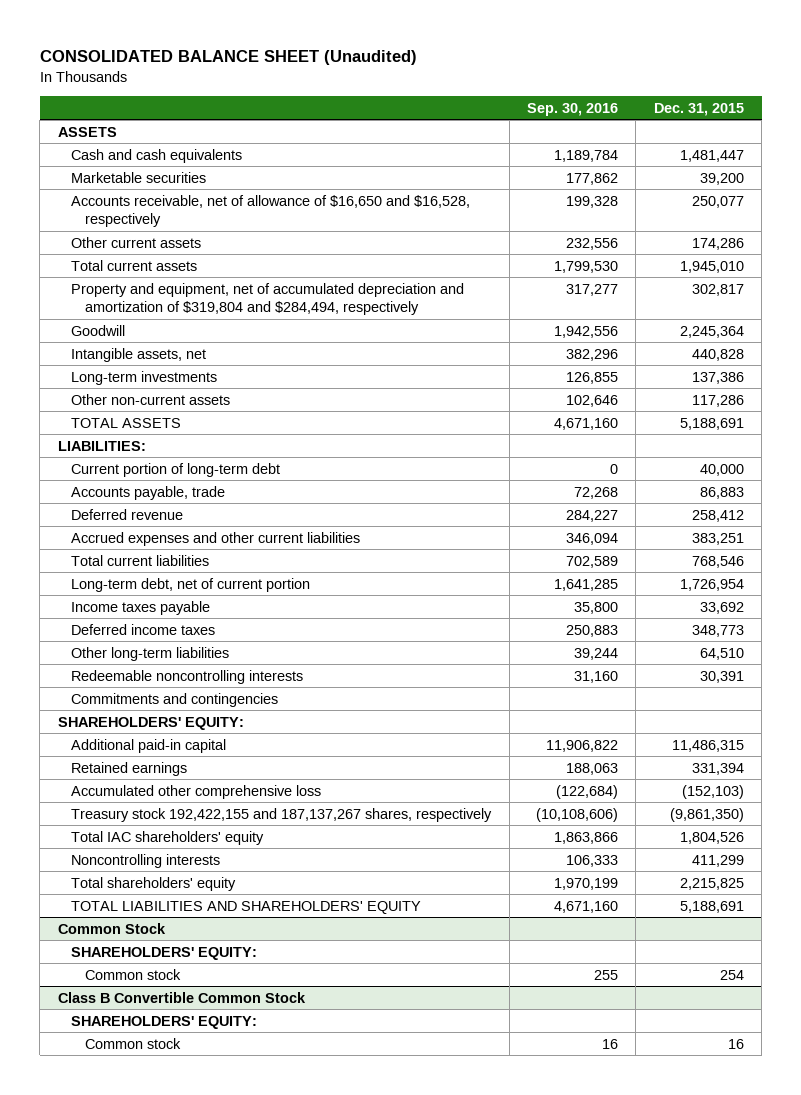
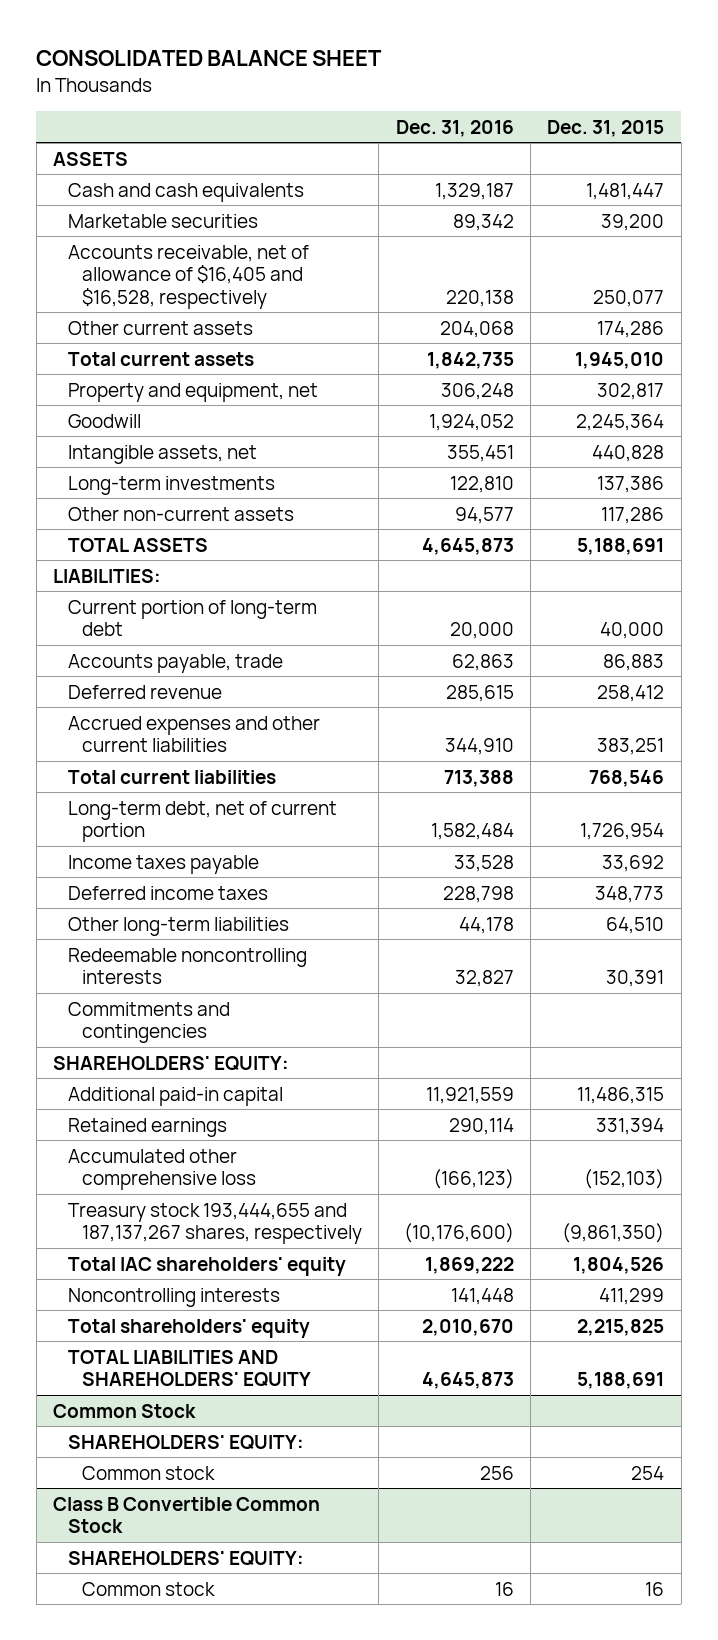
- CONSOLIDATED BALANCE SHEET (Unaudited)
+ CONSOLIDATED BALANCE SHEET
- | Sep. 30, 2016 | Dec. 31, 2015
+ | Dec. 31, 2016 | Dec. 31, 2015
- Accounts receivable, net of allowance of $16,650 and $16,528, respectively | 199,328 | 250,077
+ Accounts receivable, net of allowance of $16,405 and $16,528, respectively | 220,138 | 250,077
- Property and equipment, net of accumulated depreciation and amortization of $319,804 and $284,494, respectively | 317,277 | 302,817
+ Property and equipment, net | 306,248 | 302,817
- Treasury stock 192,422,155 and 187,137,267 shares, respectively | (10,108,606) | (9,861,350)
+ Treasury stock 193,444,655 and 187,137,267 shares, respectively | (10,176,600) | (9,861,350)

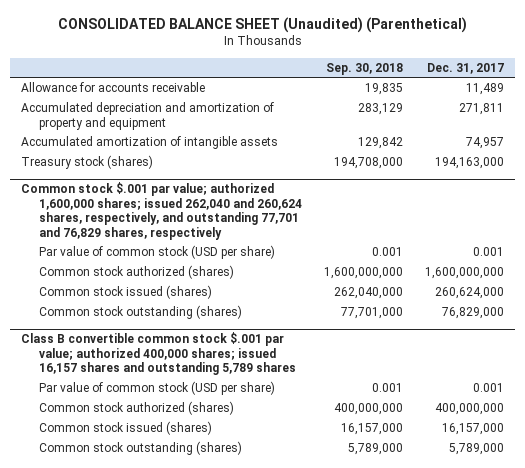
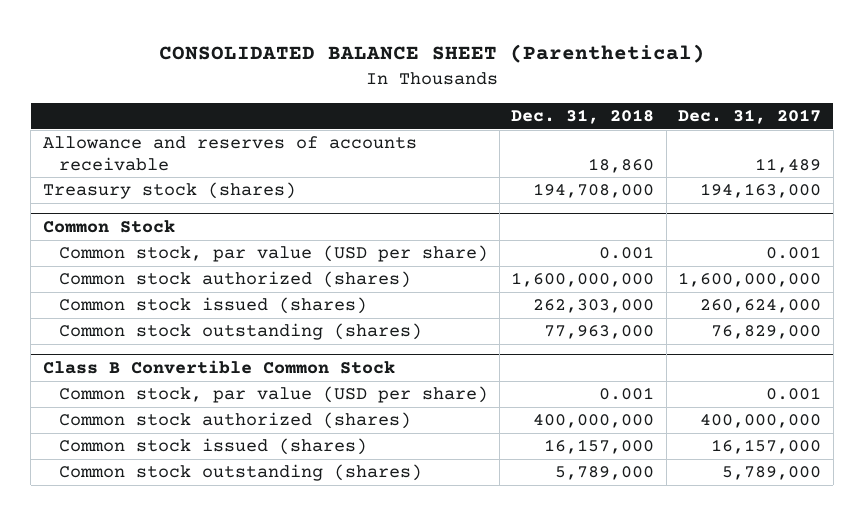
- CONSOLIDATED BALANCE SHEET (Unaudited) (Parenthetical)
+ CONSOLIDATED BALANCE SHEET (Parenthetical)
- | Sep. 30, 2018 | Dec. 31, 2017
+ | Dec. 31, 2018 | Dec. 31, 2017
- Allowance for accounts receivable | 19,835 | 11,489
- Accumulated depreciation and amortization of property and equipment | 283,129 | 271,811
- Accumulated amortization of intangible assets | 129,842 | 74,957
+ Allowance and reserves of accounts receivable | 18,860 | 11,489
- Common stock $.001 par value; authorized 1,600,000 shares; issued 262,040 and 260,624 shares, respectively, and outstanding 77,701 and 76,829 shares, respectively
- Par value of common stock (USD per share) | 0.001 | 0.001
+ Common Stock
+ Common stock, par value (USD per share) | 0.001 | 0.001
- Class B convertible common stock $.001 par value; authorized 400,000 shares; issued 16,157 shares and outstanding 5,789 shares
- Par value of common stock (USD per share) | 0.001 | 0.001
+ Class B Convertible Common Stock
+ Common stock, par value (USD per share) | 0.001 | 0.001

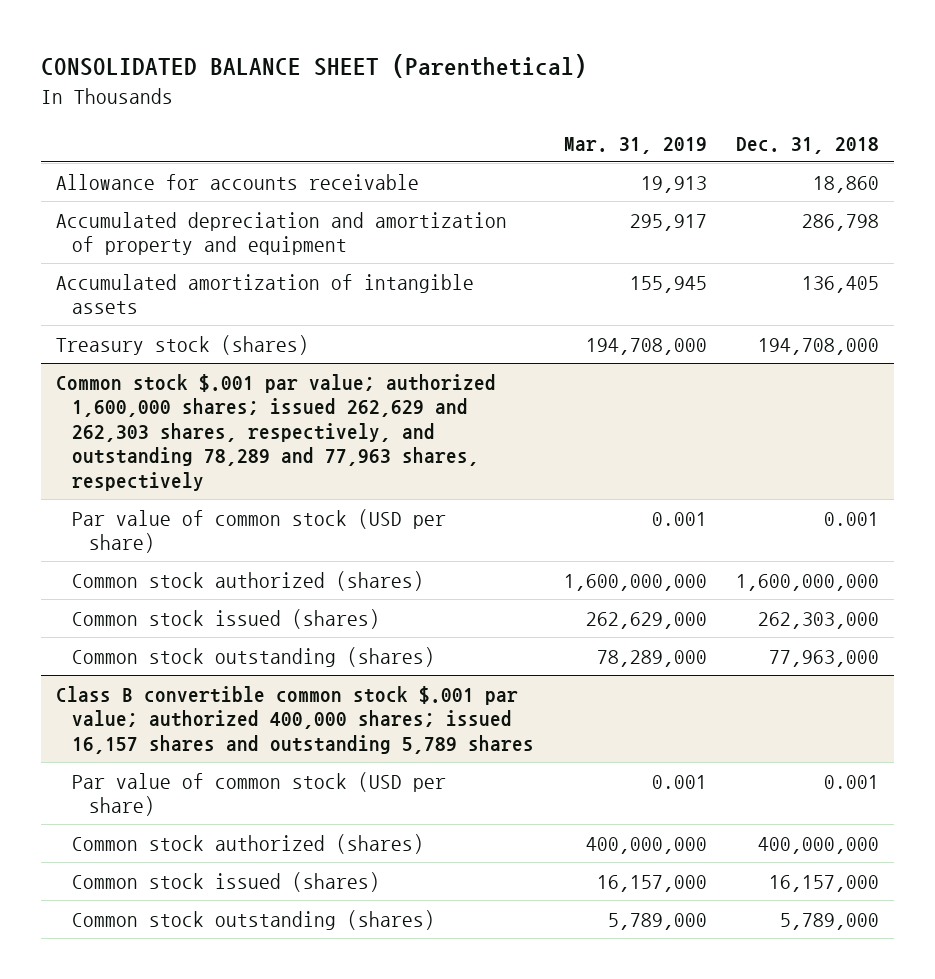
- | Dec. 31, 2018 | Dec. 31, 2017
+ | Mar. 31, 2019 | Dec. 31, 2018
- Allowance and reserves of accounts receivable | 18,860 | 11,489
+ Allowance for accounts receivable | 19,913 | 18,860
+ Accumulated depreciation and amortization of property and equipment | 295,917 | 286,798
+ Accumulated amortization of intangible assets | 155,945 | 136,405
- Common Stock
- Common stock, par value (USD per share) | 0.001 | 0.001
+ Common stock $.001 par value; authorized 1,600,000 shares; issued 262,629 and 262,303 shares, respectively, and outstanding 78,289 and 77,963 shares, respectively
+ Par value of common stock (USD per share) | 0.001 | 0.001
- Class B Convertible Common Stock
- Common stock, par value (USD per share) | 0.001 | 0.001
+ Class B convertible common stock $.001 par value; authorized 400,000 shares; issued 16,157 shares and outstanding 5,789 shares
+ Par value of common stock (USD per share) | 0.001 | 0.001

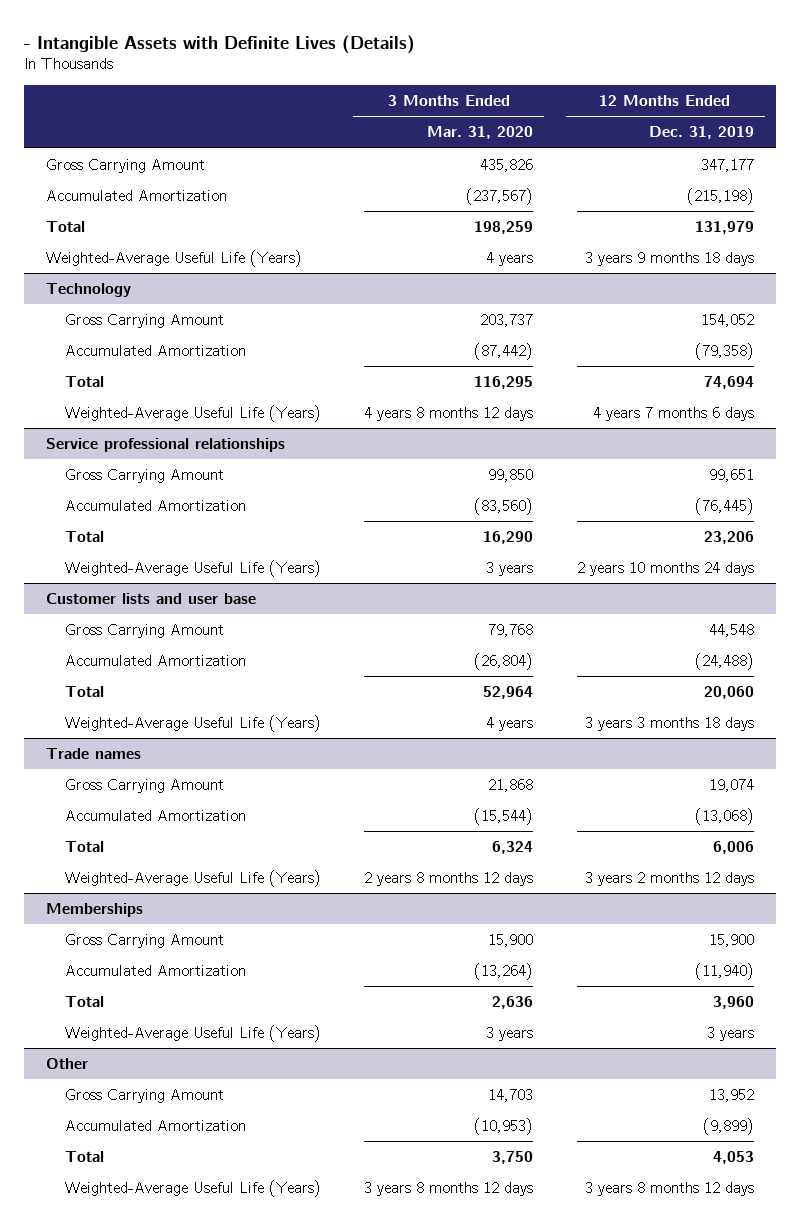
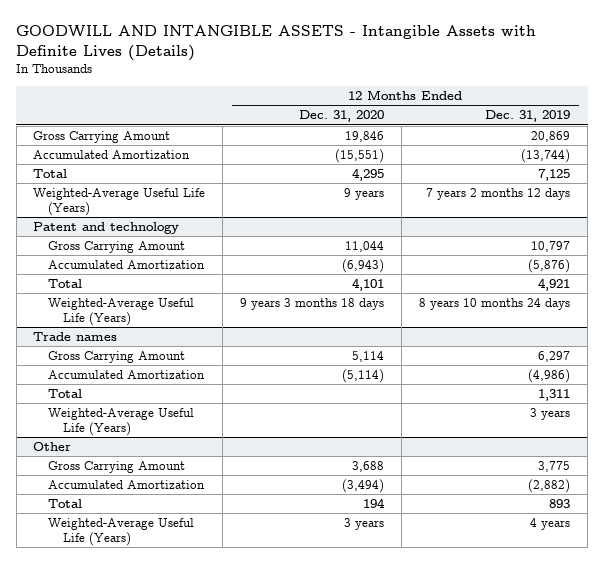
- - Intangible Assets with Definite Lives (Details)
+ GOODWILL AND INTANGIBLE ASSETS - Intangible Assets with Definite Lives (Details)
- | 3 Months Ended Mar. 31, 2020 | 12 Months Ended Dec. 31, 2019
+ | 12 Months Ended Dec. 31, 2020 | 12 Months Ended Dec. 31, 2019
- Gross Carrying Amount | 435,826 | 347,177
- Accumulated Amortization | (237,567) | (215,198)
- Total | 198,259 | 131,979
- Weighted-Average Useful Life (Years) | 4 years | 3 years 9 months 18 days
- Technology
- Gross Carrying Amount | 203,737 | 154,052
- Accumulated Amortization | (87,442) | (79,358)
- Total | 116,295 | 74,694
- Weighted-Average Useful Life (Years) | 4 years 8 months 12 days | 4 years 7 months 6 days
- Service professional relationships
- Gross Carrying Amount | 99,850 | 99,651
- Accumulated Amortization | (83,560) | (76,445)
- Total | 16,290 | 23,206
- Weighted-Average Useful Life (Years) | 3 years | 2 years 10 months 24 days
- Customer lists and user base
- Gross Carrying Amount | 79,768 | 44,548
- Accumulated Amortization | (26,804) | (24,488)
- Total | 52,964 | 20,060
- Weighted-Average Useful Life (Years) | 4 years | 3 years 3 months 18 days
+ Gross Carrying Amount | 19,846 | 20,869
+ Accumulated Amortization | (15,551) | (13,744)
+ Total | 4,295 | 7,125
+ Weighted-Average Useful Life (Years) | 9 years | 7 years 2 months 12 days
+ Patent and technology
+ Gross Carrying Amount | 11,044 | 10,797
+ Accumulated Amortization | (6,943) | (5,876)
+ Total | 4,101 | 4,921
+ Weighted-Average Useful Life (Years) | 9 years 3 months 18 days | 8 years 10 months 24 days
@ Trade names
- Gross Carrying Amount | 21,868 | 19,074
- Accumulated Amortization | (15,544) | (13,068)
- Total | 6,324 | 6,006
- Weighted-Average Useful Life (Years) | 2 years 8 months 12 days | 3 years 2 months 12 days
- Memberships
- Gross Carrying Amount | 15,900 | 15,900
- Accumulated Amortization | (13,264) | (11,940)
- Total | 2,636 | 3,960
@ Trade names
+ Gross Carrying Amount | 5,114 | 6,297
+ Accumulated Amortization | (5,114) | (4,986)
+ Total | | 1,311
@ Other
- Gross Carrying Amount | 14,703 | 13,952
- Accumulated Amortization | (10,953) | (9,899)
- Total | 3,750 | 4,053
- Weighted-Average Useful Life (Years) | 3 years 8 months 12 days | 3 years 8 months 12 days
+ Gross Carrying Amount | 3,688 | 3,775
+ Accumulated Amortization | (3,494) | (2,882)
+ Total | 194 | 893
+ Weighted-Average Useful Life (Years) | 3 years | 4 years

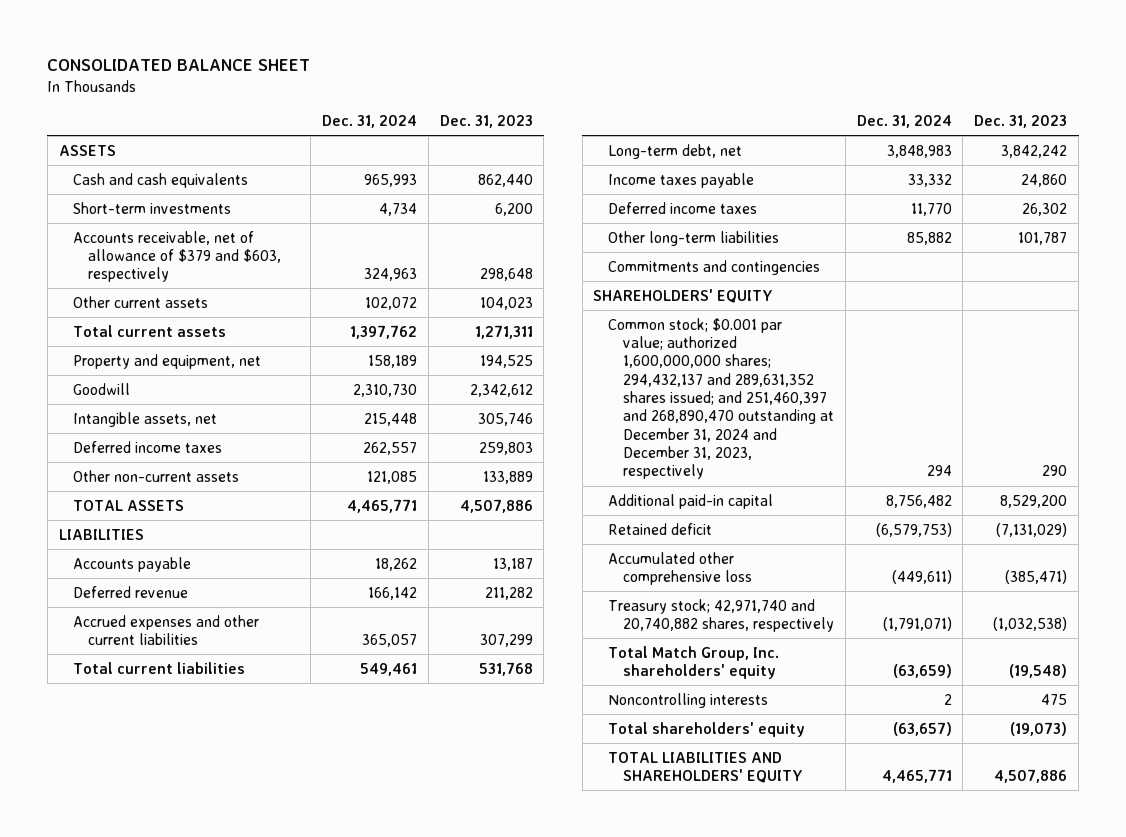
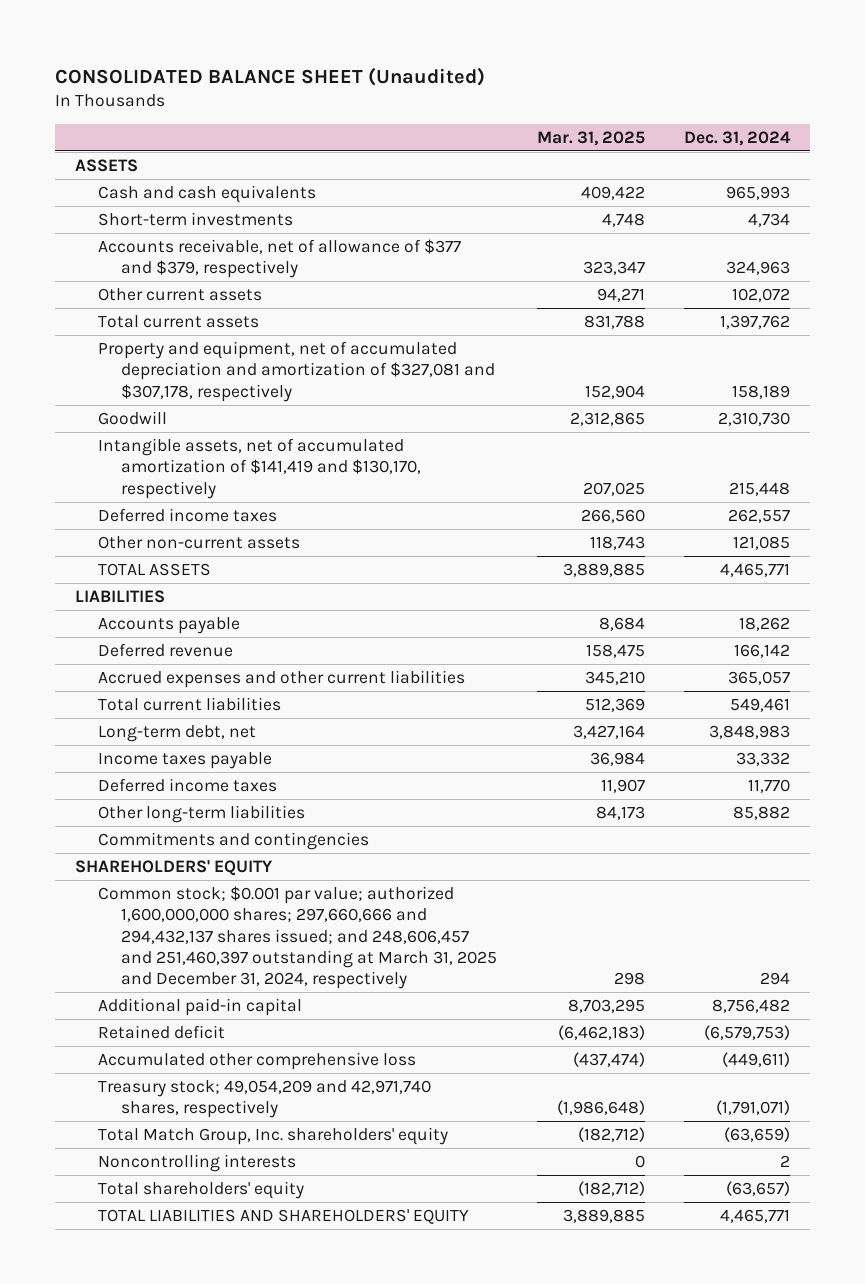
- CONSOLIDATED BALANCE SHEET
+ CONSOLIDATED BALANCE SHEET (Unaudited)
- | Dec. 31, 2024 | Dec. 31, 2023
+ | Mar. 31, 2025 | Dec. 31, 2024
- Accounts receivable, net of allowance of $379 and $603, respectively | 324,963 | 298,648
+ Accounts receivable, net of allowance of $377 and $379, respectively | 323,347 | 324,963
- Property and equipment, net | 158,189 | 194,525
+ Property and equipment, net of accumulated depreciation and amortization of $327,081 and $307,178, respectively | 152,904 | 158,189
- Intangible assets, net | 215,448 | 305,746
+ Intangible assets, net of accumulated amortization of $141,419 and $130,170, respectively | 207,025 | 215,448
- Common stock; $0.001 par value; authorized 1,600,000,000 shares; 294,432,137 and 289,631,352 shares issued; and 251,460,397 and 268,890,470 outstanding at December 31, 2024 and December 31, 2023, respectively | 294 | 290
+ Common stock; $0.001 par value; authorized 1,600,000,000 shares; 297,660,666 and 294,432,137 shares issued; and 248,606,457 and 251,460,397 outstanding at March 31, 2025 and December 31, 2024, respectively | 298 | 294
- Treasury stock; 42,971,740 and 20,740,882 shares, respectively | (1,791,071) | (1,032,538)
+ Treasury stock; 49,054,209 and 42,971,740 shares, respectively | (1,986,648) | (1,791,071)

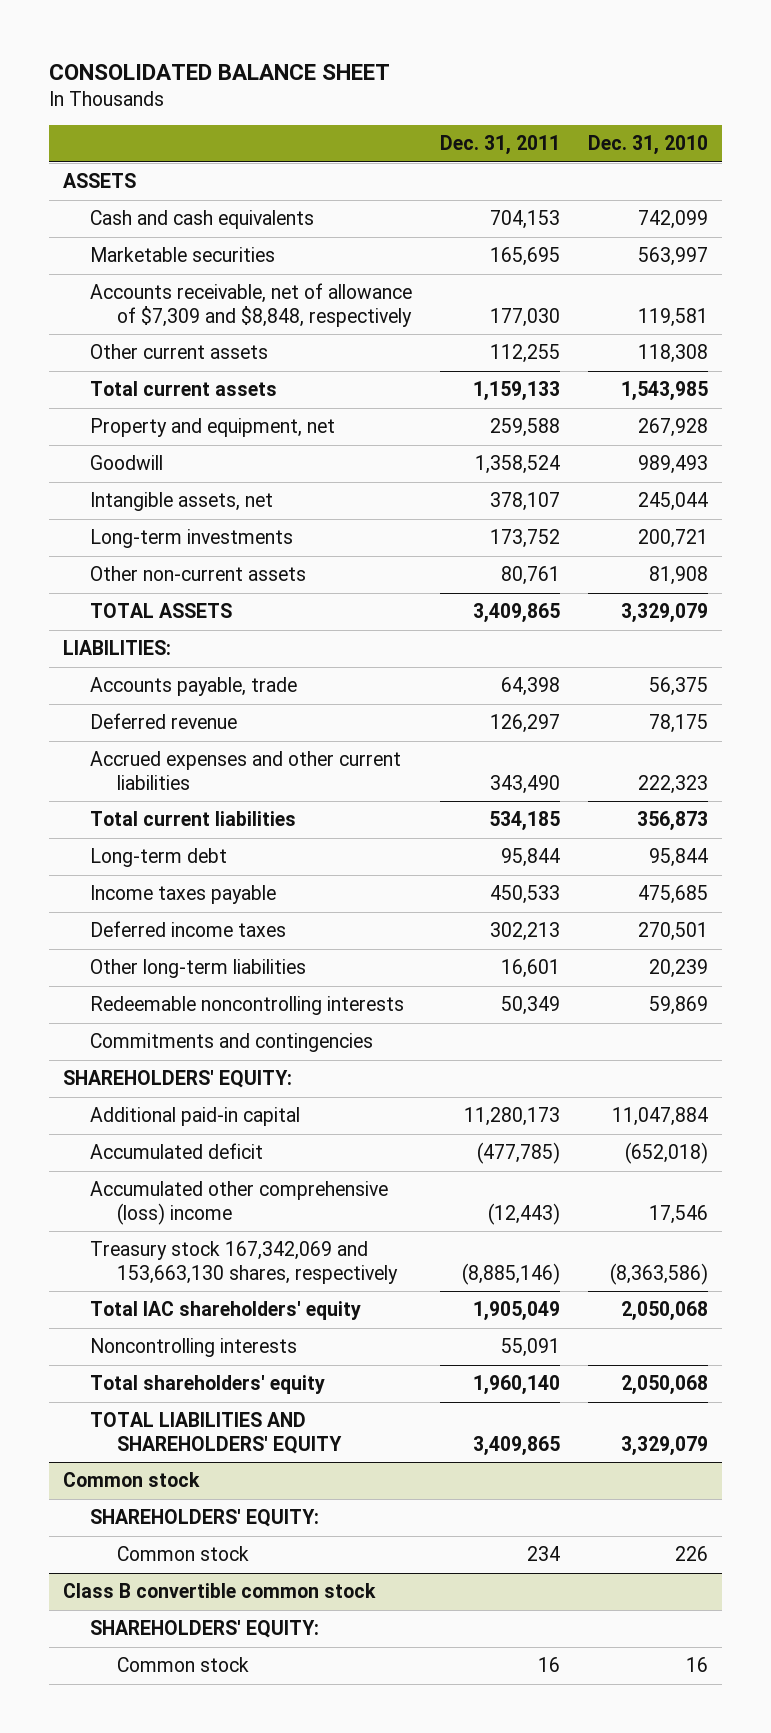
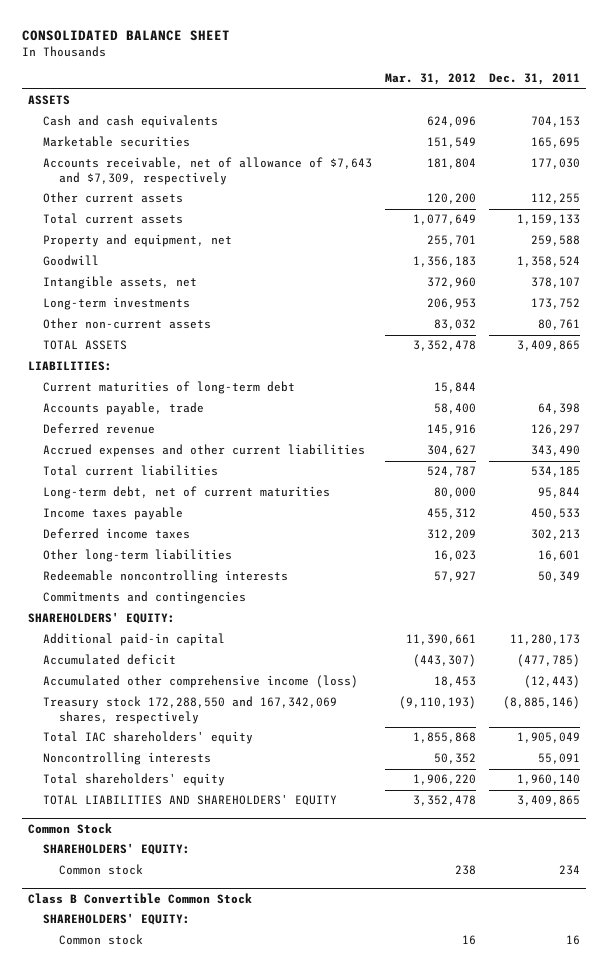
- | Dec. 31, 2011 | Dec. 31, 2010
+ | Mar. 31, 2012 | Dec. 31, 2011
- Accounts receivable, net of allowance of $7,309 and $8,848, respectively | 177,030 | 119,581
+ Accounts receivable, net of allowance of $7,643 and $7,309, respectively | 181,804 | 177,030
+ Current maturities of long-term debt | 15,844 |
- Long-term debt | 95,844 | 95,844
+ Long-term debt, net of current maturities | 80,000 | 95,844
- Accumulated other comprehensive (loss) income | (12,443) | 17,546
- Treasury stock 167,342,069 and 153,663,130 shares, respectively | (8,885,146) | (8,363,586)
+ Accumulated other comprehensive income (loss) | 18,453 | (12,443)
+ Treasury stock 172,288,550 and 167,342,069 shares, respectively | (9,110,193) | (8,885,146)
- Common stock
+ Common Stock
- Class B convertible common stock
+ Class B Convertible Common Stock

